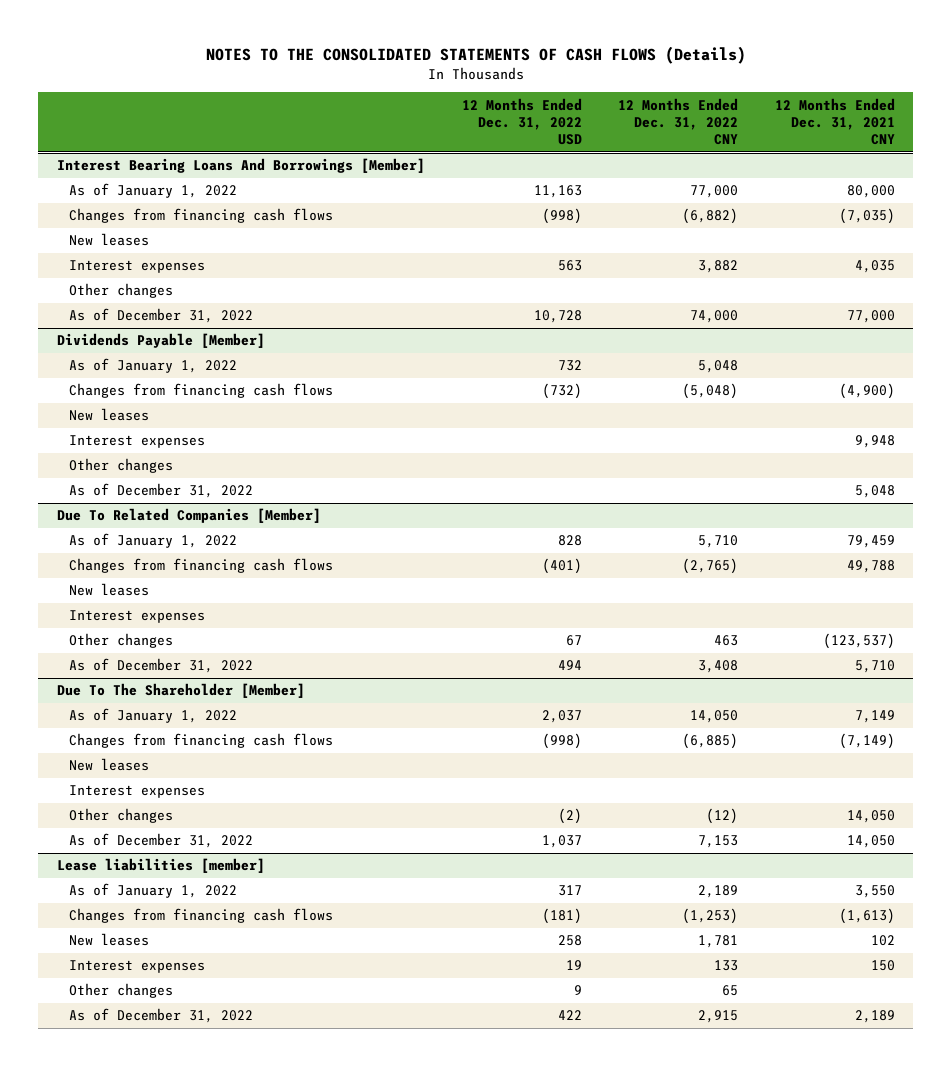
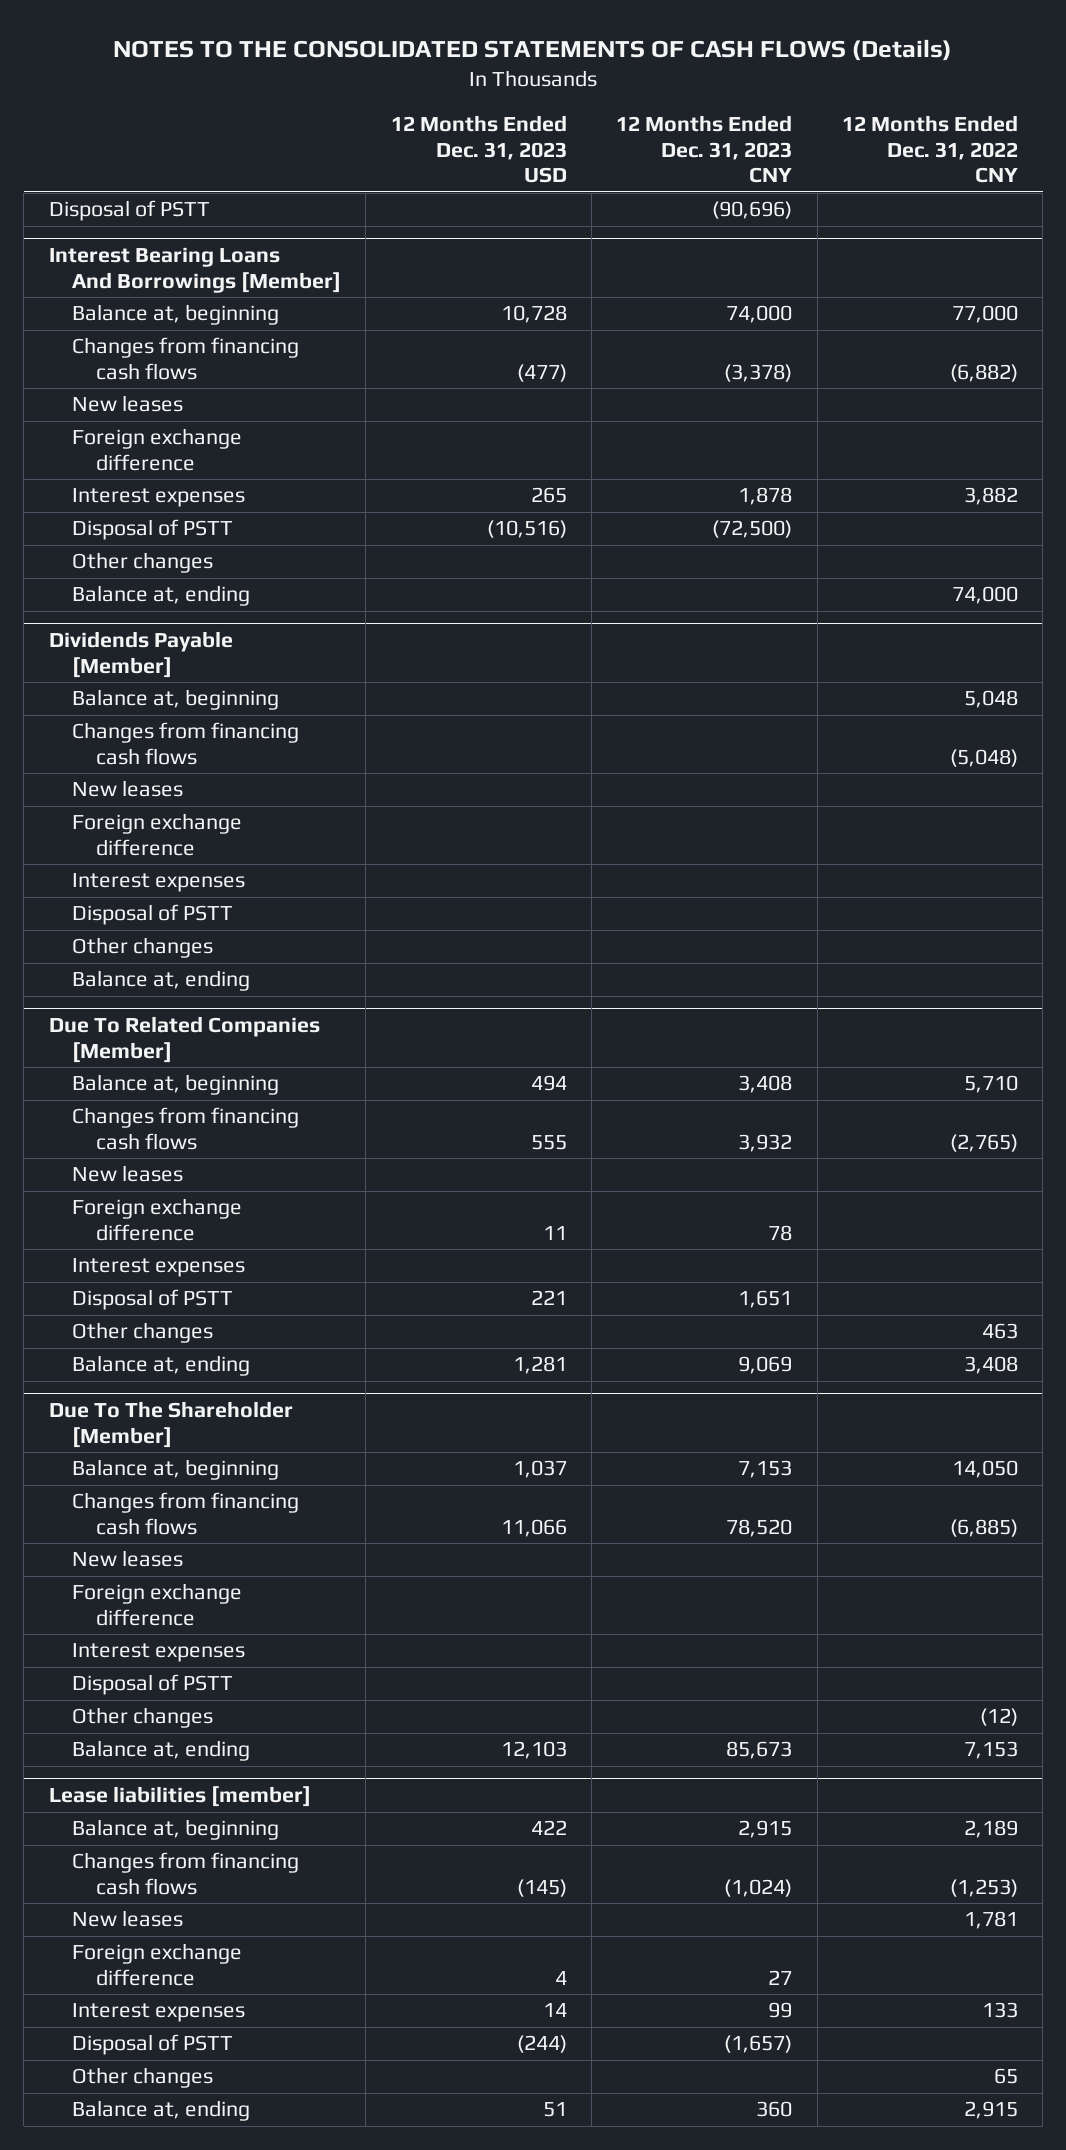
- | 12 Months Ended Dec. 31, 2022 USD | 12 Months Ended Dec. 31, 2022 CNY | 12 Months Ended Dec. 31, 2021 CNY
+ | 12 Months Ended Dec. 31, 2023 USD | 12 Months Ended Dec. 31, 2023 CNY | 12 Months Ended Dec. 31, 2022 CNY
+ Disposal of PSTT | | (90,696) |
@ Interest Bearing Loans And Borrowings [Member]
- As of January 1, 2022 | 11,163 | 77,000 | 80,000
+ Balance at, beginning | 10,728 | 74,000 | 77,000
+ Foreign exchange difference
+ Disposal of PSTT | (10,516) | (72,500) |
- As of December 31, 2022 | 10,728 | 74,000 | 77,000
+ Balance at, ending | | | 74,000
@ Dividends Payable [Member]
- As of January 1, 2022 | 732 | 5,048 |
+ Balance at, beginning | | | 5,048
+ Foreign exchange difference
+ Disposal of PSTT
- As of December 31, 2022 | | | 5,048
+ Balance at, ending
@ Due To Related Companies [Member]
- As of January 1, 2022 | 828 | 5,710 | 79,459
+ Balance at, beginning | 494 | 3,408 | 5,710
+ Foreign exchange difference | 11 | 78 |
+ Disposal of PSTT | 221 | 1,651 |
- As of December 31, 2022 | 494 | 3,408 | 5,710
+ Balance at, ending | 1,281 | 9,069 | 3,408
@ Due To The Shareholder [Member]
- As of January 1, 2022 | 2,037 | 14,050 | 7,149
+ Balance at, beginning | 1,037 | 7,153 | 14,050
+ Foreign exchange difference
+ Disposal of PSTT
- As of December 31, 2022 | 1,037 | 7,153 | 14,050
+ Balance at, ending | 12,103 | 85,673 | 7,153
@ Lease liabilities [member]
- As of January 1, 2022 | 317 | 2,189 | 3,550
+ Balance at, beginning | 422 | 2,915 | 2,189
+ Foreign exchange difference | 4 | 27 |
+ Disposal of PSTT | (244) | (1,657) |
- As of December 31, 2022 | 422 | 2,915 | 2,189
+ Balance at, ending | 51 | 360 | 2,915

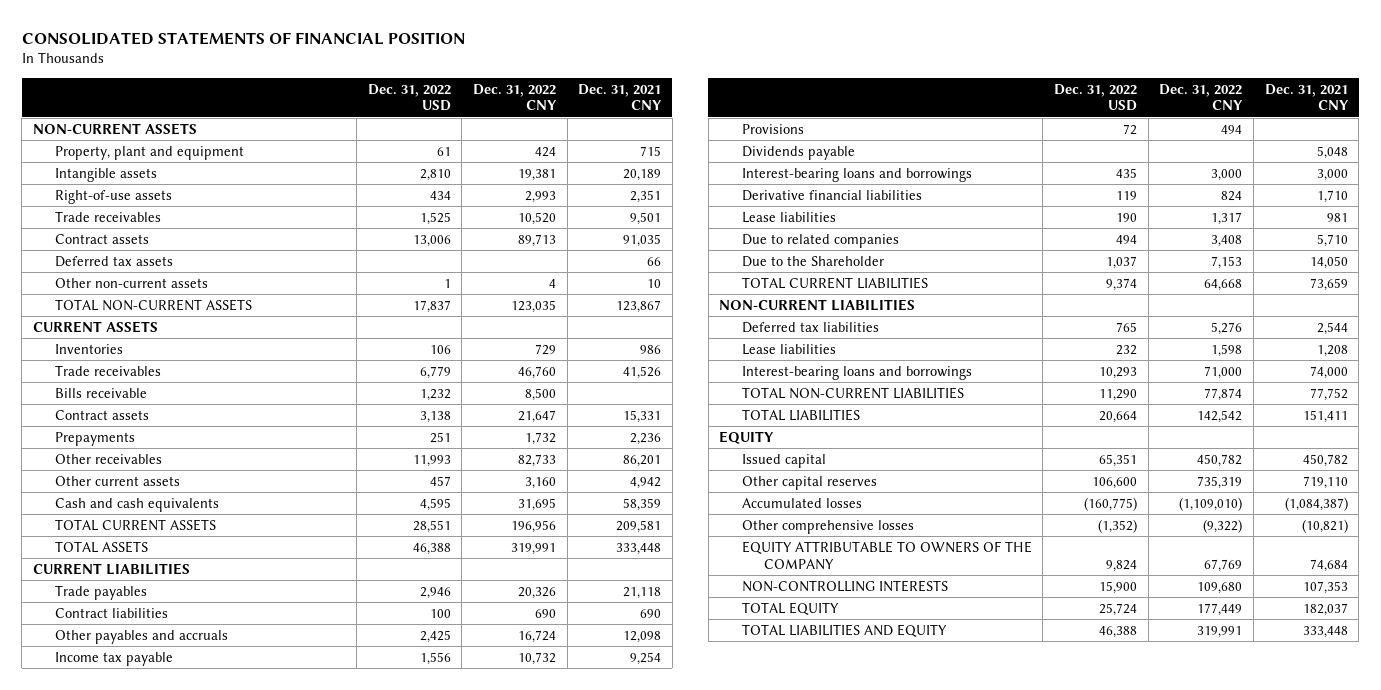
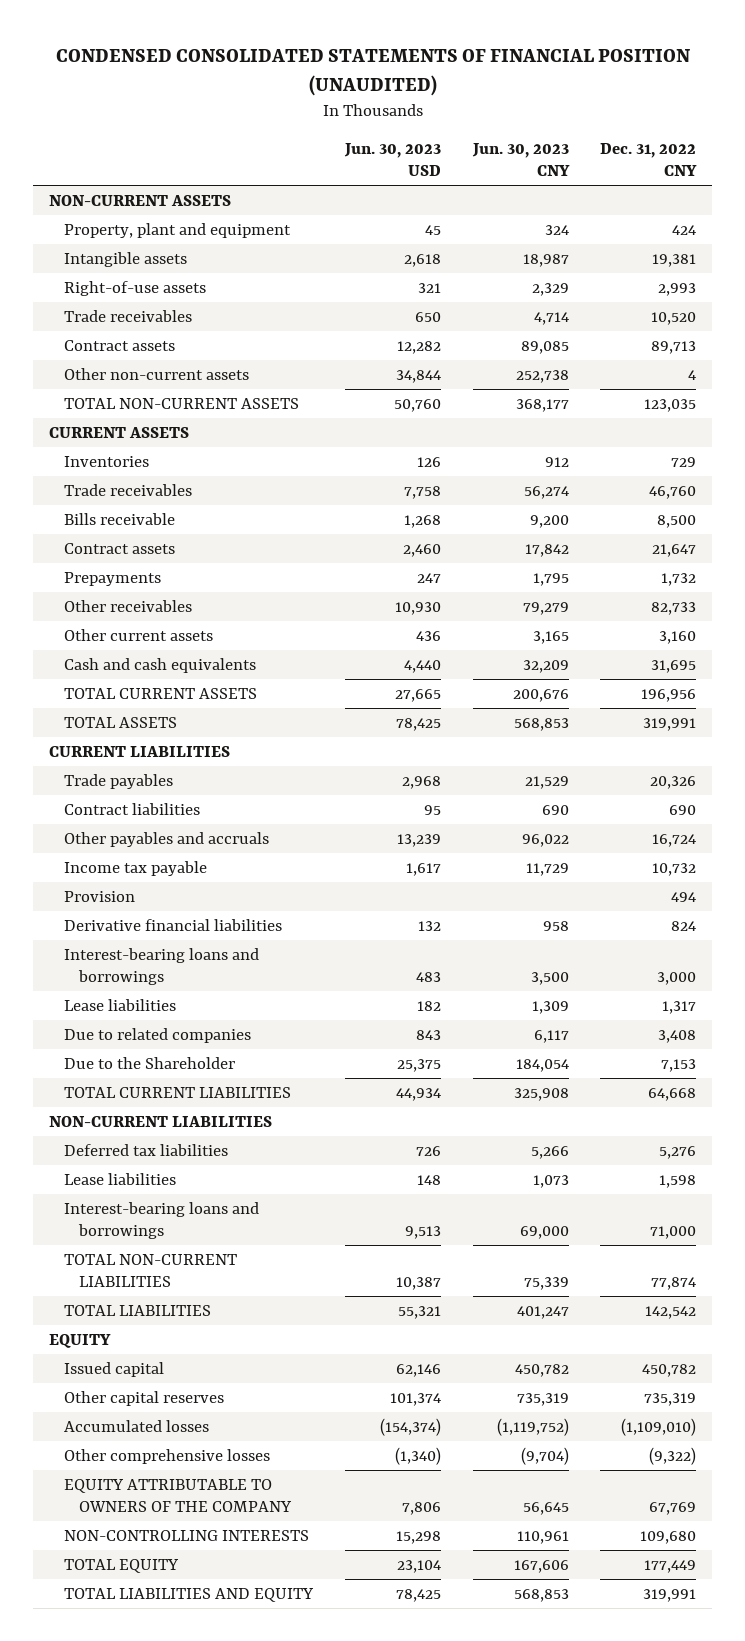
- CONSOLIDATED STATEMENTS OF FINANCIAL POSITION
+ CONDENSED CONSOLIDATED STATEMENTS OF FINANCIAL POSITION (UNAUDITED)
- | Dec. 31, 2022 USD | Dec. 31, 2022 CNY | Dec. 31, 2021 CNY
+ | Jun. 30, 2023 USD | Jun. 30, 2023 CNY | Dec. 31, 2022 CNY
- Deferred tax assets | | | 66
- Provisions | 72 | 494 |
- Dividends payable | | | 5,048
+ Provision | | | 494
moved down: Interest-bearing loans and borrowings | 483 | 3,500 | 3,000

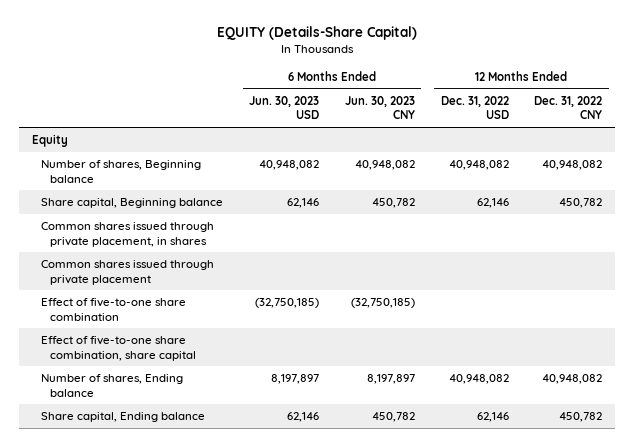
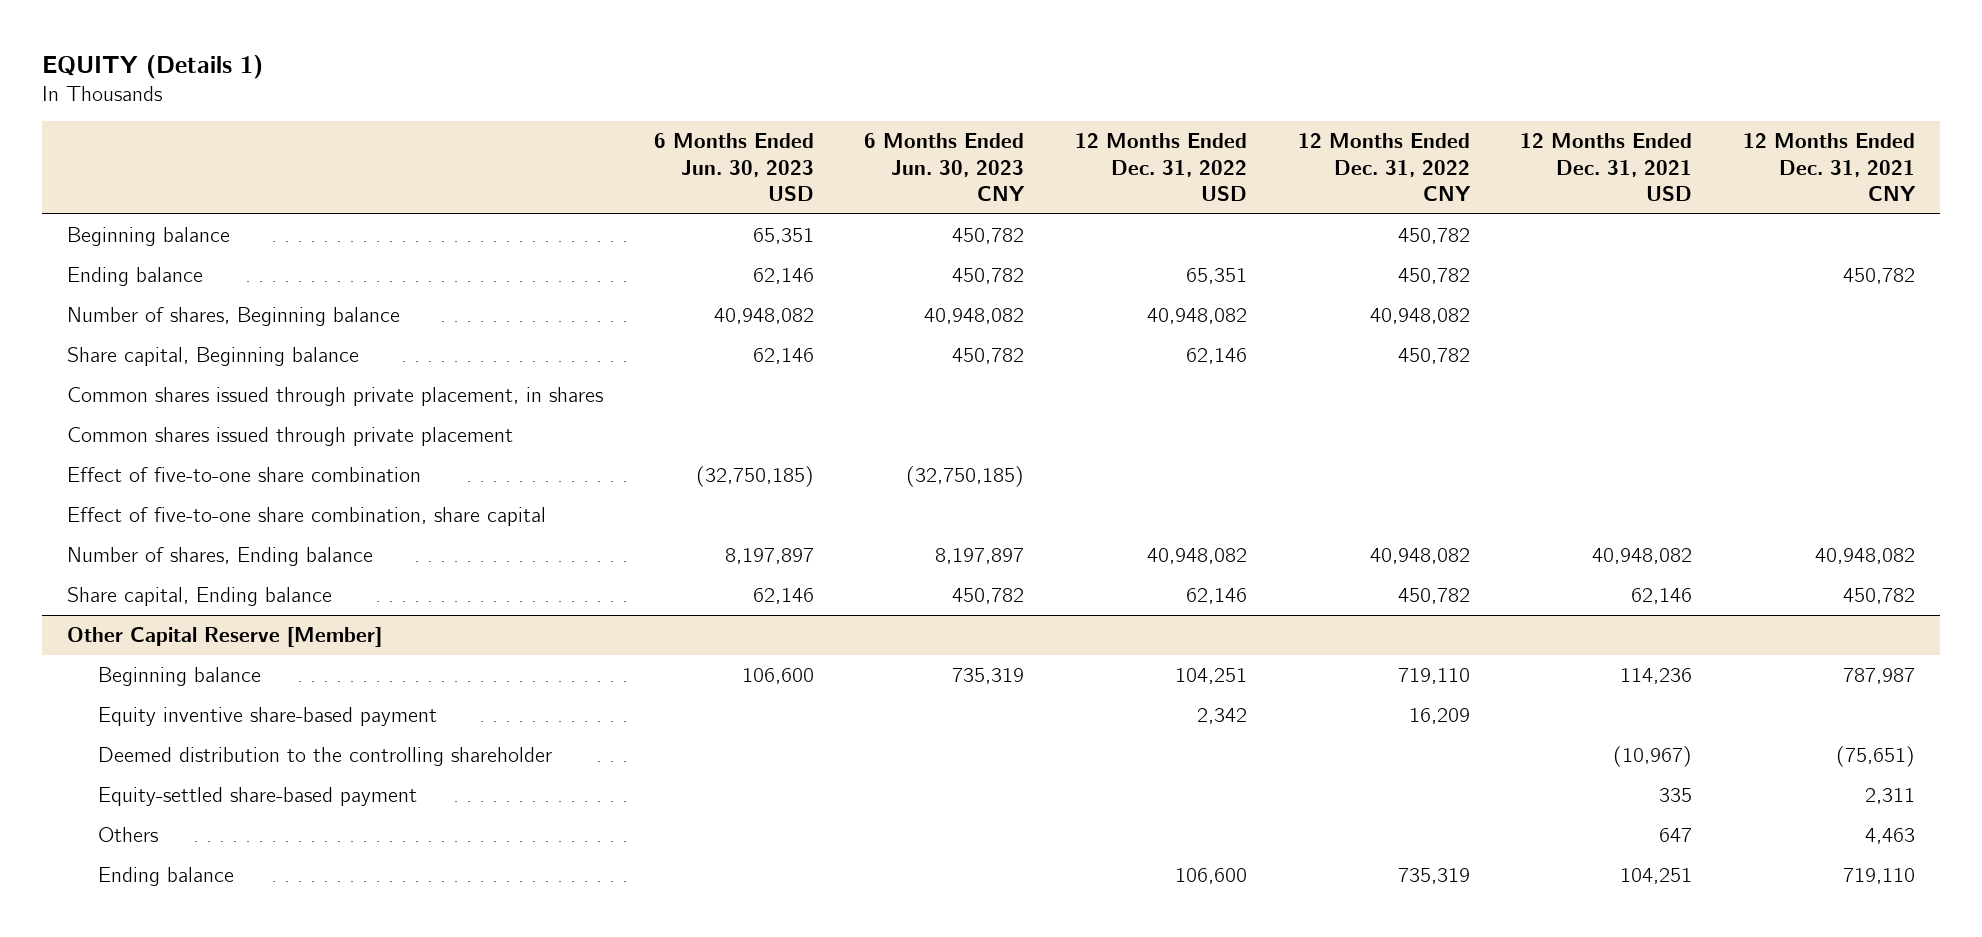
- EQUITY (Details-Share Capital)
+ EQUITY (Details 1)
- | 6 Months Ended Jun. 30, 2023 USD | 6 Months Ended Jun. 30, 2023 CNY | 12 Months Ended Dec. 31, 2022 USD | 12 Months Ended Dec. 31, 2022 CNY
+ | 6 Months Ended Jun. 30, 2023 USD | 6 Months Ended Jun. 30, 2023 CNY | 12 Months Ended Dec. 31, 2022 USD | 12 Months Ended Dec. 31, 2022 CNY | 12 Months Ended Dec. 31, 2021 USD | 12 Months Ended Dec. 31, 2021 CNY
- Equity
+ Beginning balance | 65,351 | 450,782 | | 450,782 | |
+ Ending balance | 62,146 | 450,782 | 65,351 | 450,782 | | 450,782
+ Other Capital Reserve [Member]
+ Beginning balance | 106,600 | 735,319 | 104,251 | 719,110 | 114,236 | 787,987
+ Equity inventive share-based payment | | | 2,342 | 16,209 | |
+ Deemed distribution to the controlling shareholder | | | | | (10,967) | (75,651)
+ Equity-settled share-based payment | | | | | 335 | 2,311
+ Others | | | | | 647 | 4,463
+ Ending balance | | | 106,600 | 735,319 | 104,251 | 719,110

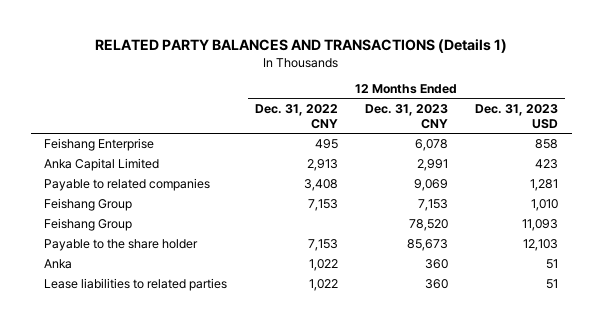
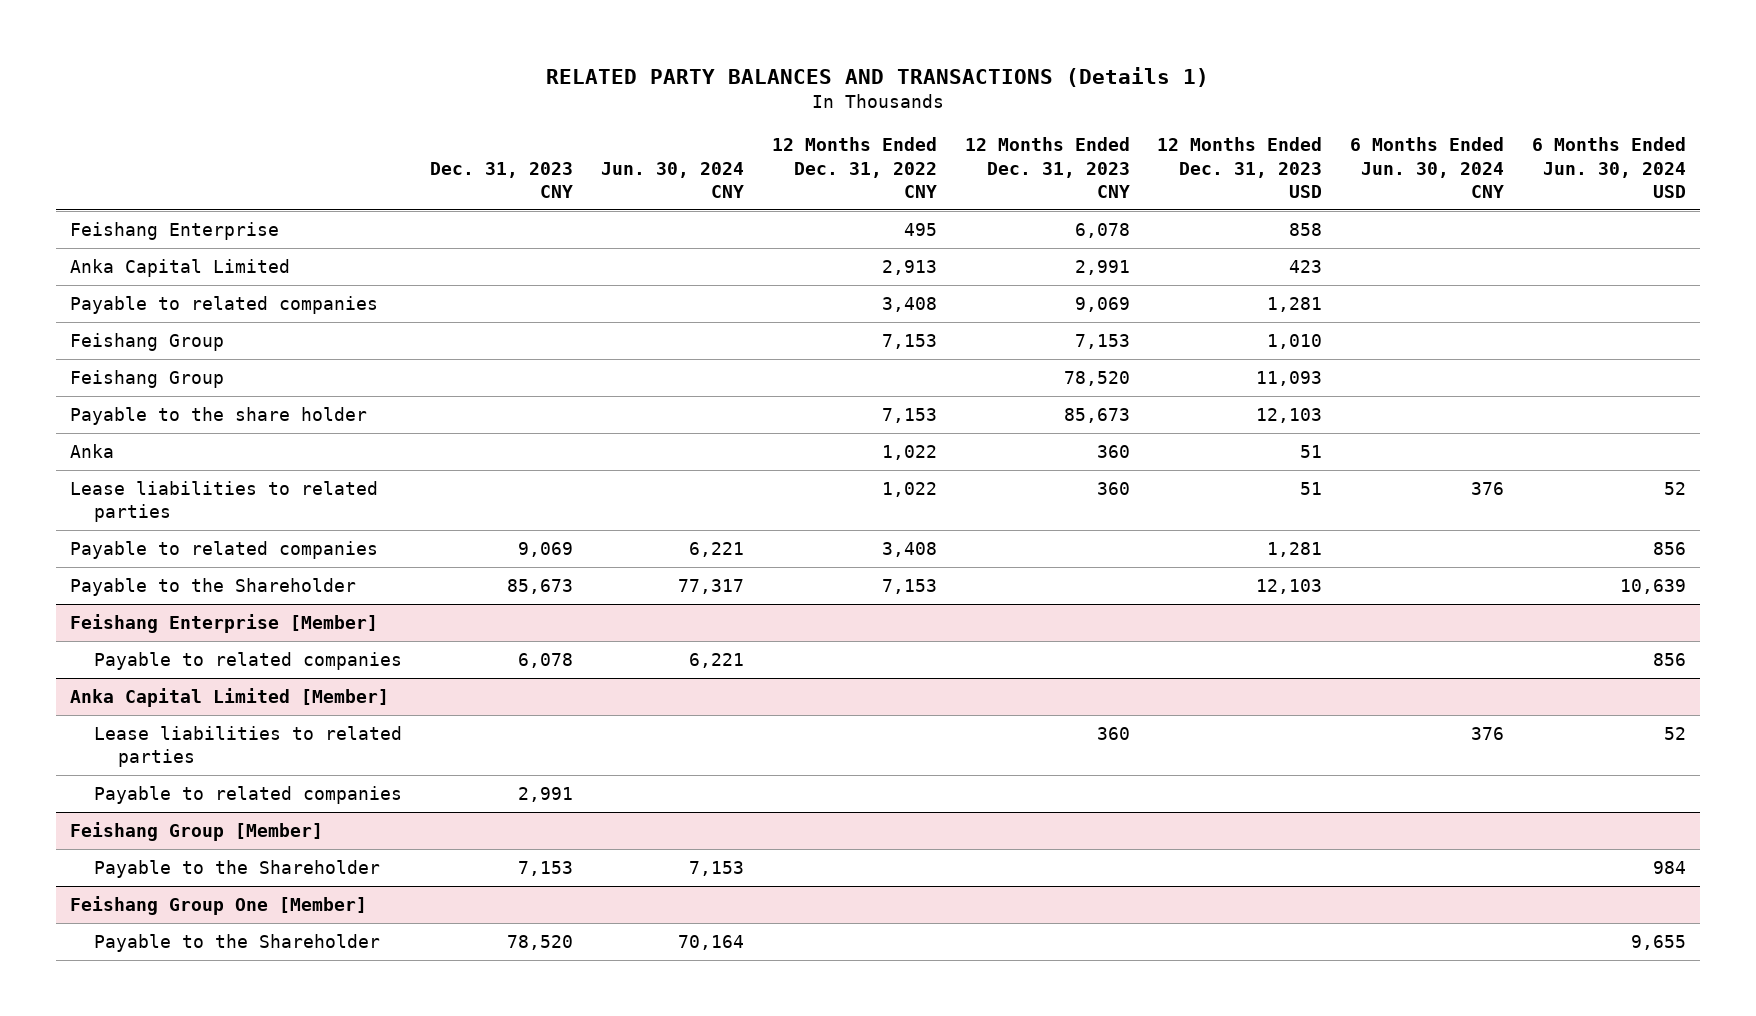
- | 12 Months Ended Dec. 31, 2022 CNY | 12 Months Ended Dec. 31, 2023 CNY | 12 Months Ended Dec. 31, 2023 USD
+ | Dec. 31, 2023 CNY | Jun. 30, 2024 CNY | 12 Months Ended Dec. 31, 2022 CNY | 12 Months Ended Dec. 31, 2023 CNY | 12 Months Ended Dec. 31, 2023 USD | 6 Months Ended Jun. 30, 2024 CNY | 6 Months Ended Jun. 30, 2024 USD
+ Payable to related companies | 9,069 | 6,221 | 3,408 | | 1,281 | | 856
+ Payable to the Shareholder | 85,673 | 77,317 | 7,153 | | 12,103 | | 10,639
+ Feishang Enterprise [Member]
+ Payable to related companies | 6,078 | 6,221 | | | | | 856
+ Anka Capital Limited [Member]
+ Lease liabilities to related parties | | | | 360 | | 376 | 52
+ Payable to related companies | 2,991 | | | | | |
+ Feishang Group [Member]
+ Payable to the Shareholder | 7,153 | 7,153 | | | | | 984
+ Feishang Group One [Member]
+ Payable to the Shareholder | 78,520 | 70,164 | | | | | 9,655

